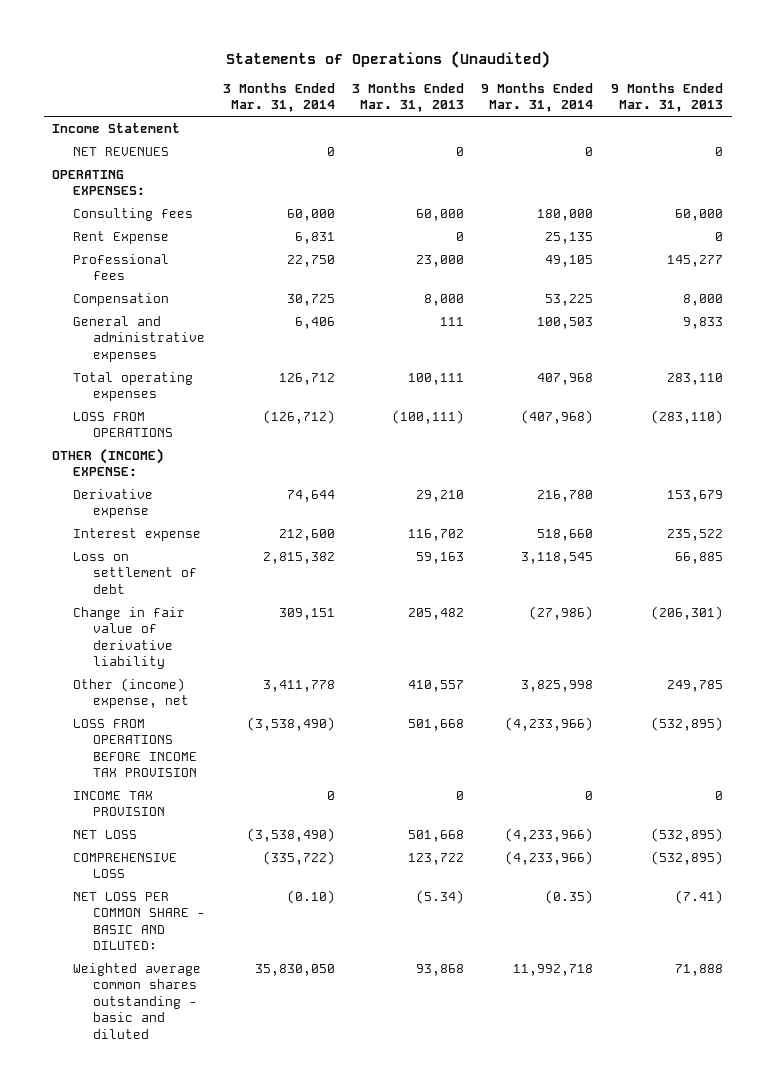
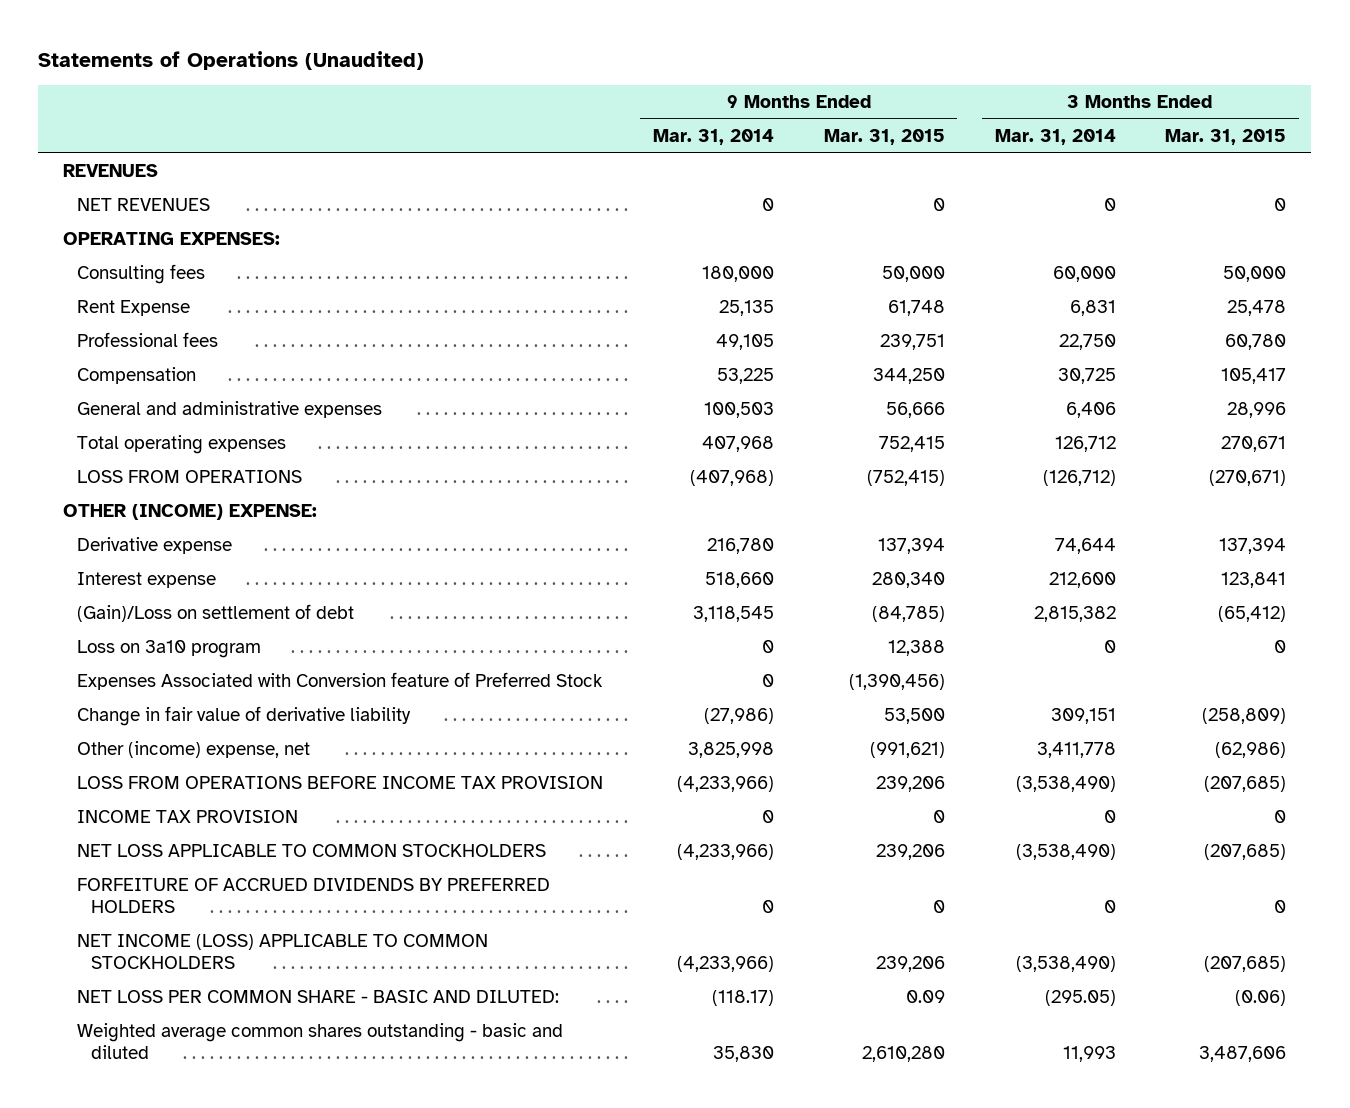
- | 3 Months Ended Mar. 31, 2014 | 3 Months Ended Mar. 31, 2013 | 9 Months Ended Mar. 31, 2014 | 9 Months Ended Mar. 31, 2013
+ | 9 Months Ended Mar. 31, 2014 | 9 Months Ended Mar. 31, 2015 | 3 Months Ended Mar. 31, 2014 | 3 Months Ended Mar. 31, 2015
- Income Statement
+ REVENUES
- Loss on settlement of debt | 2,815,382 | 59,163 | 3,118,545 | 66,885
+ (Gain)/Loss on settlement of debt | 3,118,545 | (84,785) | 2,815,382 | (65,412)
+ Loss on 3a10 program | 0 | 12,388 | 0 | 0
+ Expenses Associated with Conversion feature of Preferred Stock | 0 | (1,390,456) | |
- NET LOSS | (3,538,490) | 501,668 | (4,233,966) | (532,895)
- COMPREHENSIVE LOSS | (335,722) | 123,722 | (4,233,966) | (532,895)
- NET LOSS PER COMMON SHARE - BASIC AND DILUTED: | (0.10) | (5.34) | (0.35) | (7.41)
- Weighted average common shares outstanding - basic and diluted | 35,830,050 | 93,868 | 11,992,718 | 71,888
+ NET LOSS APPLICABLE TO COMMON STOCKHOLDERS | (4,233,966) | 239,206 | (3,538,490) | (207,685)
+ FORFEITURE OF ACCRUED DIVIDENDS BY PREFERRED HOLDERS | 0 | 0 | 0 | 0
+ NET INCOME (LOSS) APPLICABLE TO COMMON STOCKHOLDERS | (4,233,966) | 239,206 | (3,538,490) | (207,685)
+ NET LOSS PER COMMON SHARE - BASIC AND DILUTED: | (118.17) | 0.09 | (295.05) | (0.06)
+ Weighted average common shares outstanding - basic and diluted | 35,830 | 2,610,280 | 11,993 | 3,487,606

